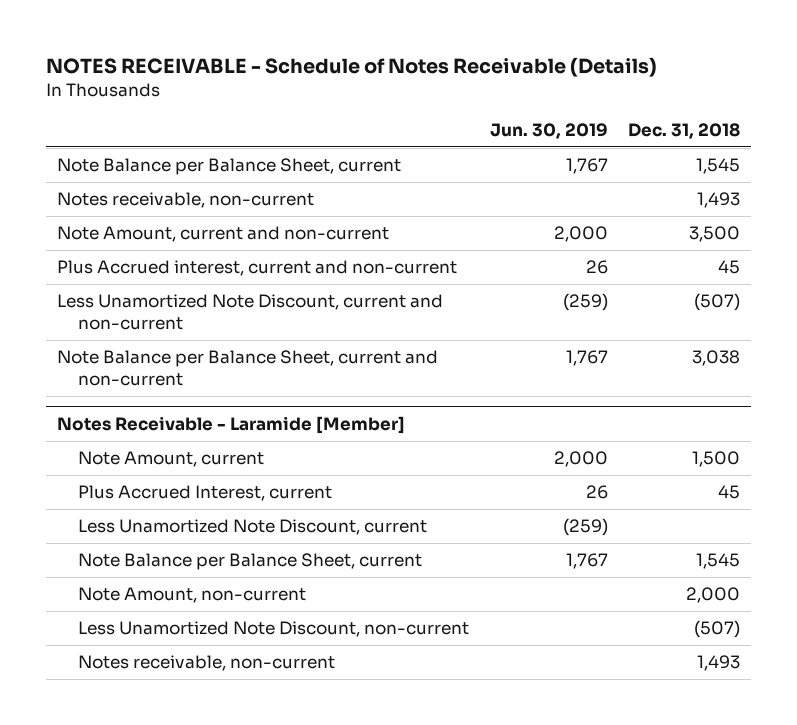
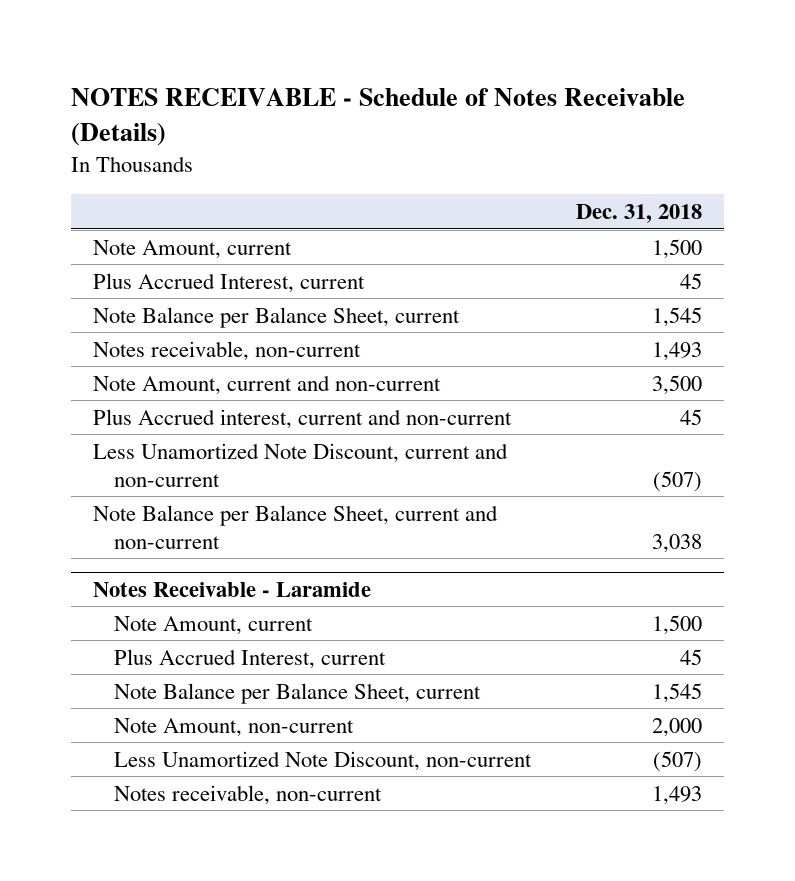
- | Jun. 30, 2019 | Dec. 31, 2018
+ | Dec. 31, 2018
+ Note Amount, current | 1,500
+ Plus Accrued Interest, current | 45
- Notes Receivable - Laramide [Member]
+ Notes Receivable - Laramide
- Less Unamortized Note Discount, current | (259) |

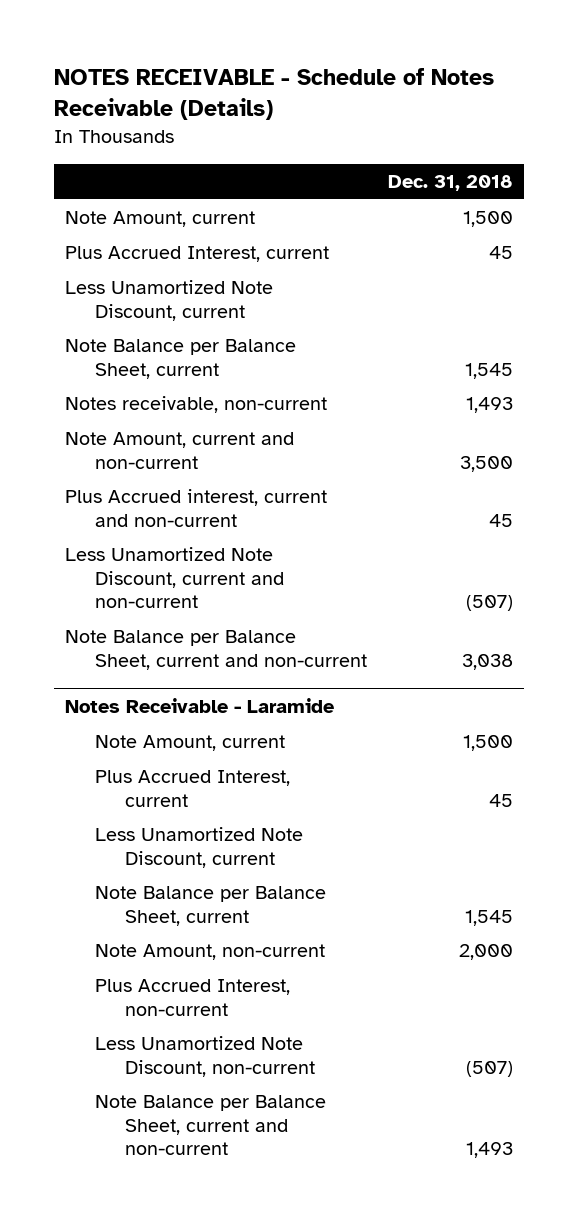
+ Less Unamortized Note Discount, current
@ Notes Receivable - Laramide
+ Less Unamortized Note Discount, current
+ Plus Accrued Interest, non-current
- Notes receivable, non-current | 1,493
+ Note Balance per Balance Sheet, current and non-current | 1,493

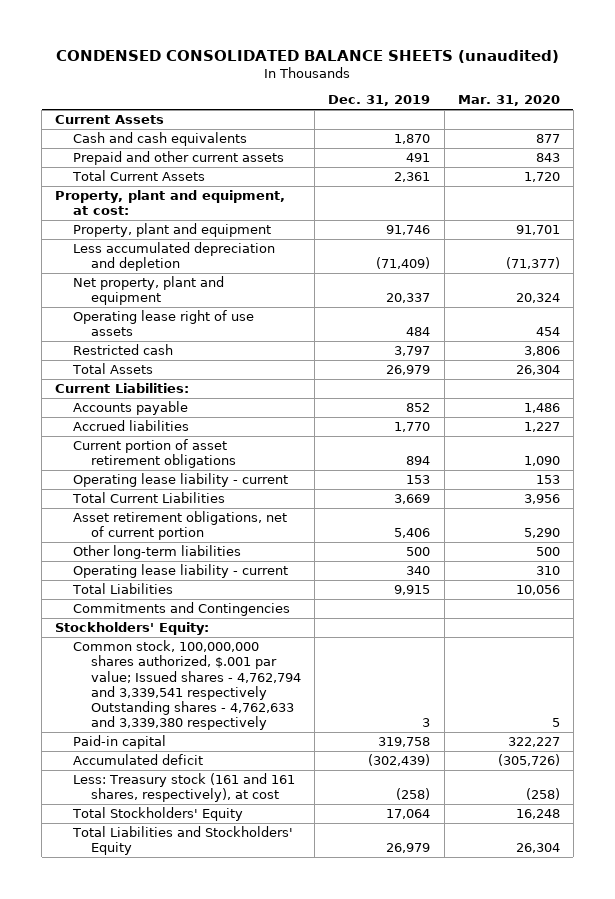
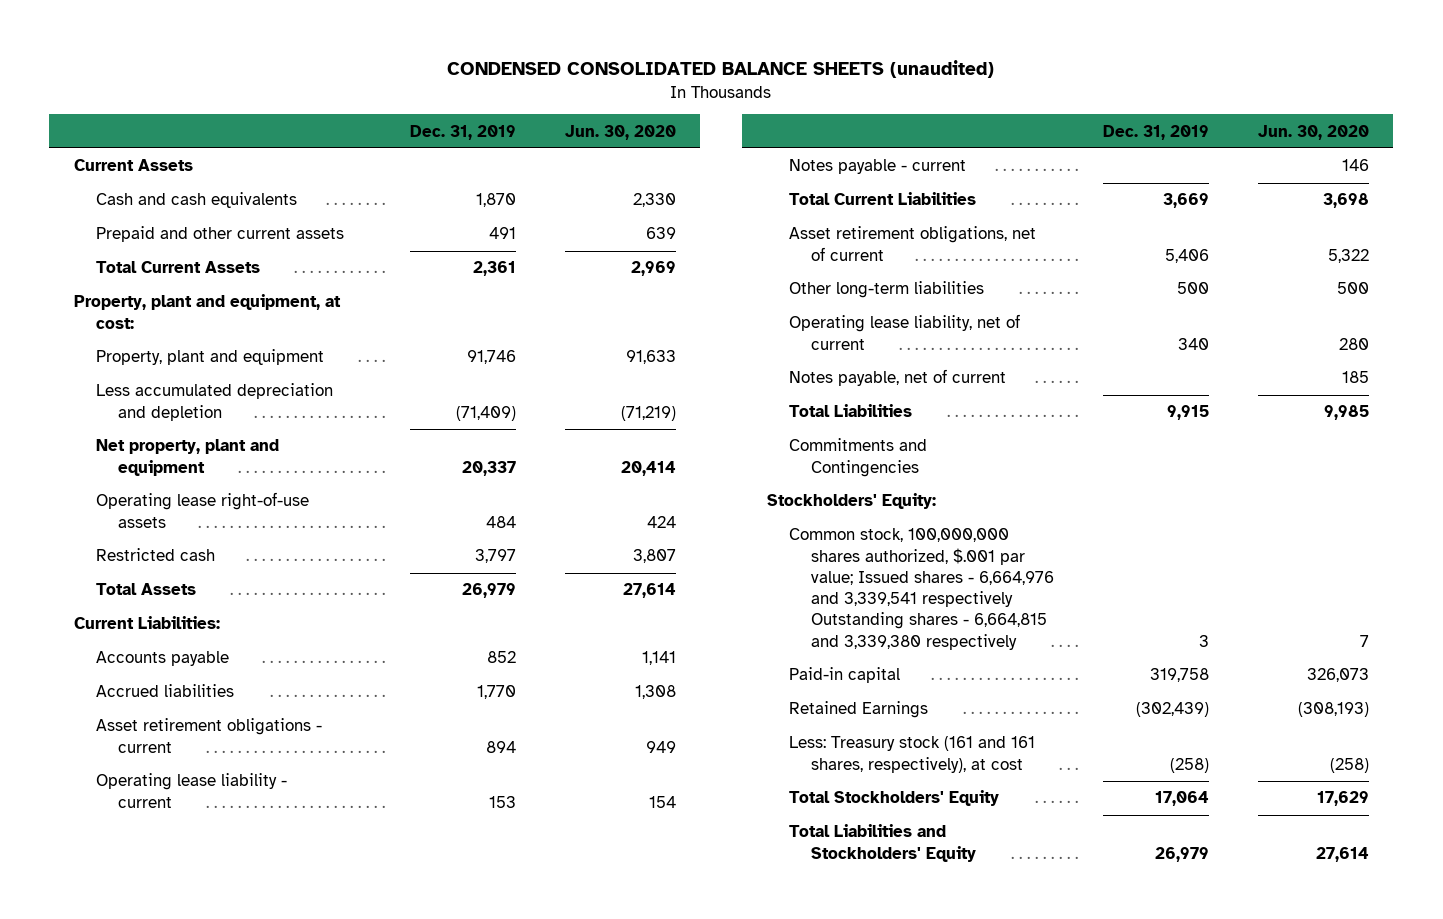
- | Dec. 31, 2019 | Mar. 31, 2020
+ | Dec. 31, 2019 | Jun. 30, 2020
- Operating lease right of use assets | 484 | 454
+ Operating lease right-of-use assets | 484 | 424
- Current portion of asset retirement obligations | 894 | 1,090
+ Asset retirement obligations - current | 894 | 949
+ Notes payable - current | | 146
- Asset retirement obligations, net of current portion | 5,406 | 5,290
+ Asset retirement obligations, net of current | 5,406 | 5,322
- Operating lease liability - current | 340 | 310
+ Operating lease liability, net of current | 340 | 280
+ Notes payable, net of current | | 185
- Common stock, 100,000,000 shares authorized, $.001 par value; Issued shares - 4,762,794 and 3,339,541 respectively Outstanding shares - 4,762,633 and 3,339,380 respectively | 3 | 5
+ Common stock, 100,000,000 shares authorized, $.001 par value; Issued shares - 6,664,976 and 3,339,541 respectively Outstanding shares - 6,664,815 and 3,339,380 respectively | 3 | 7
- Accumulated deficit | (302,439) | (305,726)
+ Retained Earnings | (302,439) | (308,193)

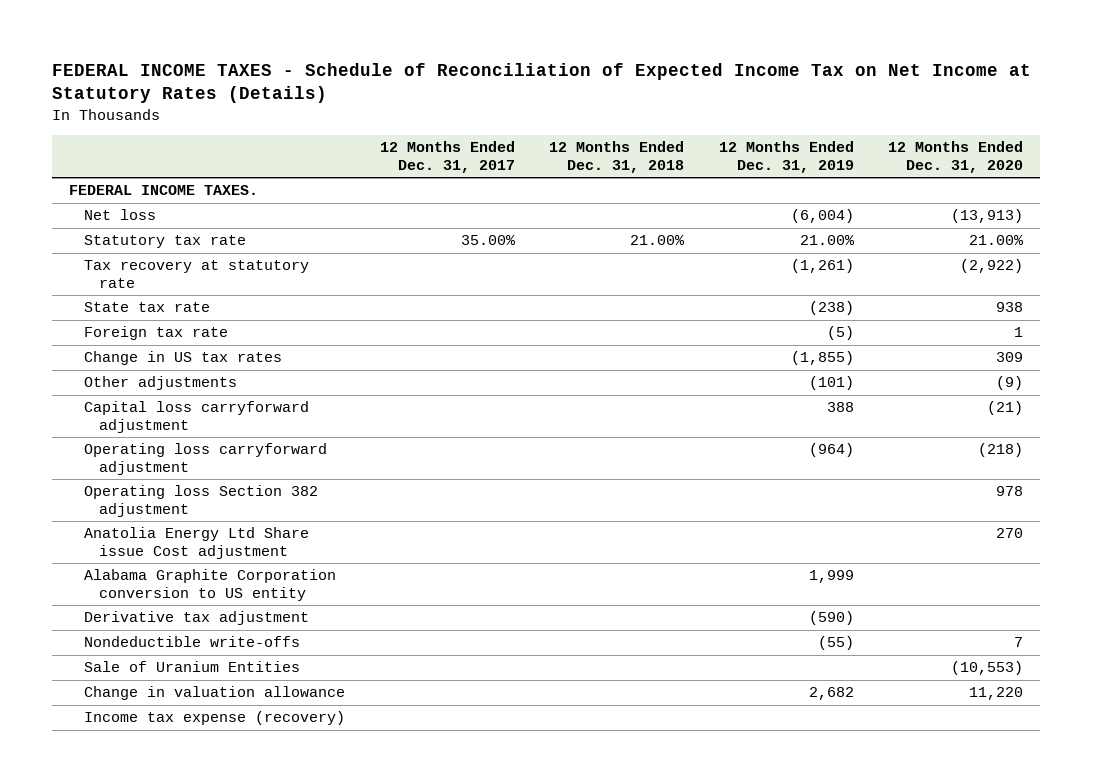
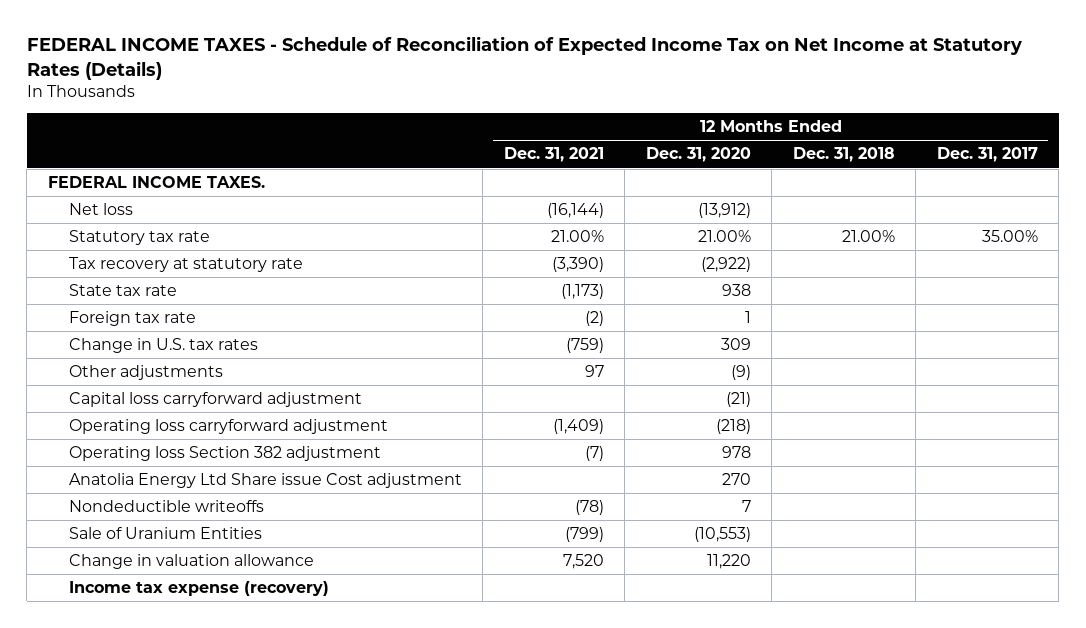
- | 12 Months Ended Dec. 31, 2017 | 12 Months Ended Dec. 31, 2018 | 12 Months Ended Dec. 31, 2019 | 12 Months Ended Dec. 31, 2020
+ | 12 Months Ended Dec. 31, 2021 | 12 Months Ended Dec. 31, 2020 | 12 Months Ended Dec. 31, 2018 | 12 Months Ended Dec. 31, 2017
- Net loss | | | (6,004) | (13,913)
+ Net loss | (16,144) | (13,912) | |
- Change in US tax rates | | | (1,855) | 309
+ Change in U.S. tax rates | (759) | 309 | |
- Alabama Graphite Corporation conversion to US entity | | | 1,999 |
- Derivative tax adjustment | | | (590) |
- Nondeductible write-offs | | | (55) | 7
+ Nondeductible writeoffs | (78) | 7 | |

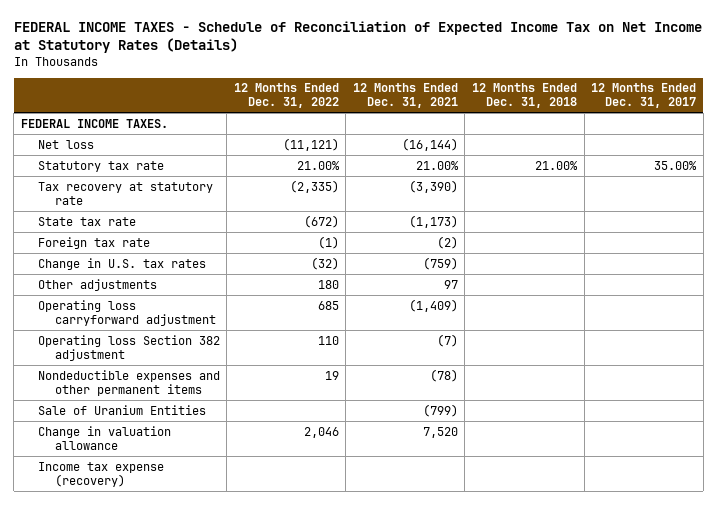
- | 12 Months Ended Dec. 31, 2021 | 12 Months Ended Dec. 31, 2020 | 12 Months Ended Dec. 31, 2018 | 12 Months Ended Dec. 31, 2017
+ | 12 Months Ended Dec. 31, 2022 | 12 Months Ended Dec. 31, 2021 | 12 Months Ended Dec. 31, 2018 | 12 Months Ended Dec. 31, 2017
- Capital loss carryforward adjustment | | (21) | |
- Anatolia Energy Ltd Share issue Cost adjustment | | 270 | |
- Nondeductible writeoffs | (78) | 7 | |
+ Nondeductible expenses and other permanent items | 19 | (78) | |

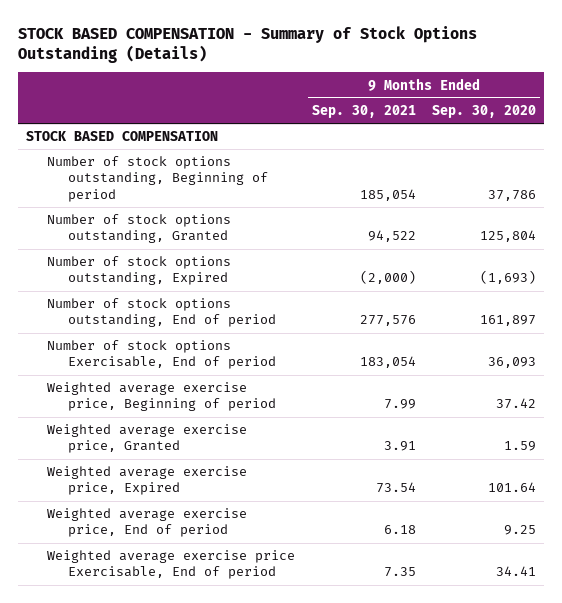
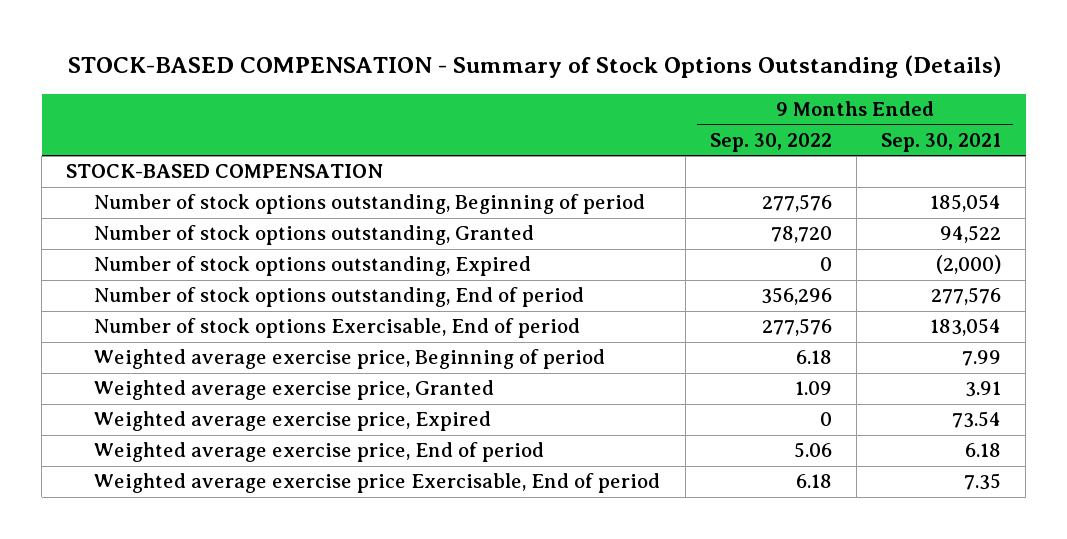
- STOCK BASED COMPENSATION - Summary of Stock Options Outstanding (Details)
+ STOCK-BASED COMPENSATION - Summary of Stock Options Outstanding (Details)
- | 9 Months Ended Sep. 30, 2021 | 9 Months Ended Sep. 30, 2020
+ | 9 Months Ended Sep. 30, 2022 | 9 Months Ended Sep. 30, 2021
- STOCK BASED COMPENSATION
+ STOCK-BASED COMPENSATION

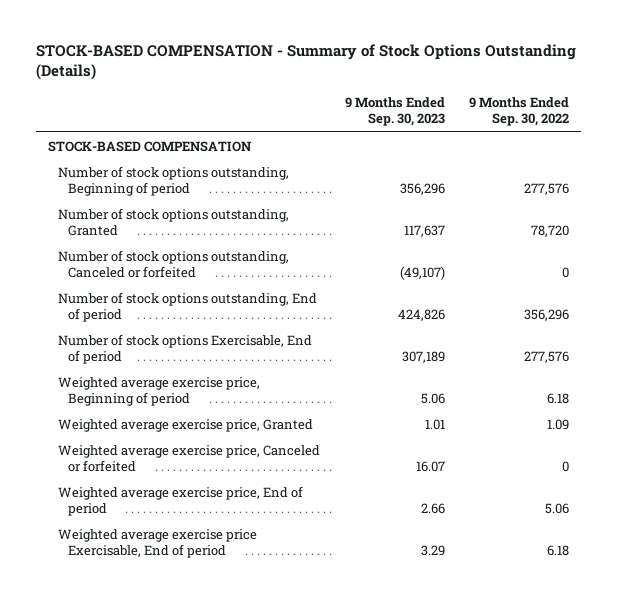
- | 9 Months Ended Sep. 30, 2022 | 9 Months Ended Sep. 30, 2021
+ | 9 Months Ended Sep. 30, 2023 | 9 Months Ended Sep. 30, 2022
- Number of stock options outstanding, Expired | 0 | (2,000)
+ Number of stock options outstanding, Canceled or forfeited | (49,107) | 0
- Weighted average exercise price, Expired | 0 | 73.54
+ Weighted average exercise price, Canceled or forfeited | 16.07 | 0

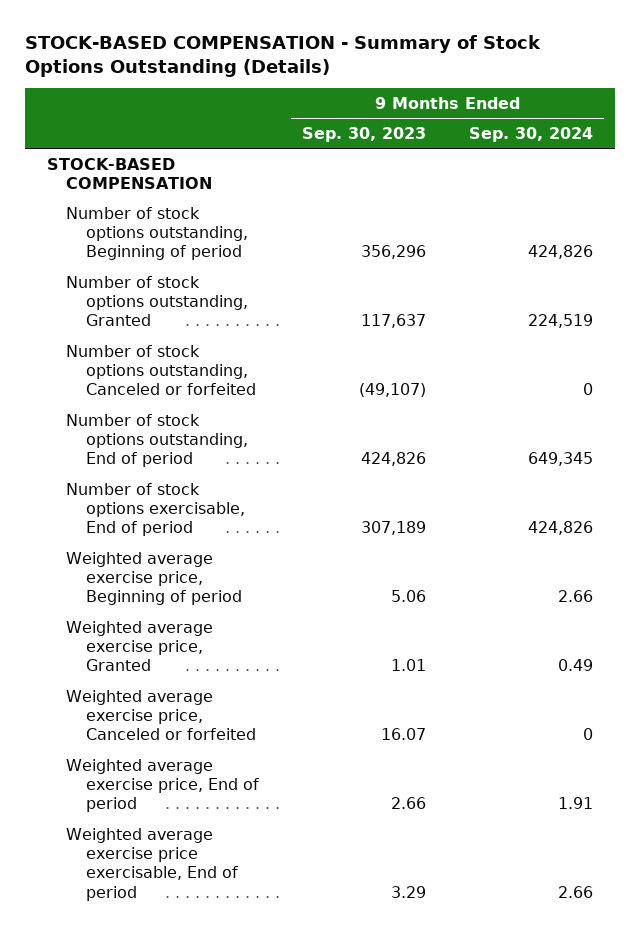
- | 9 Months Ended Sep. 30, 2023 | 9 Months Ended Sep. 30, 2022
+ | 9 Months Ended Sep. 30, 2023 | 9 Months Ended Sep. 30, 2024
- Number of stock options Exercisable, End of period | 307,189 | 277,576
+ Number of stock options exercisable, End of period | 307,189 | 424,826
- Weighted average exercise price Exercisable, End of period | 3.29 | 6.18
+ Weighted average exercise price exercisable, End of period | 3.29 | 2.66

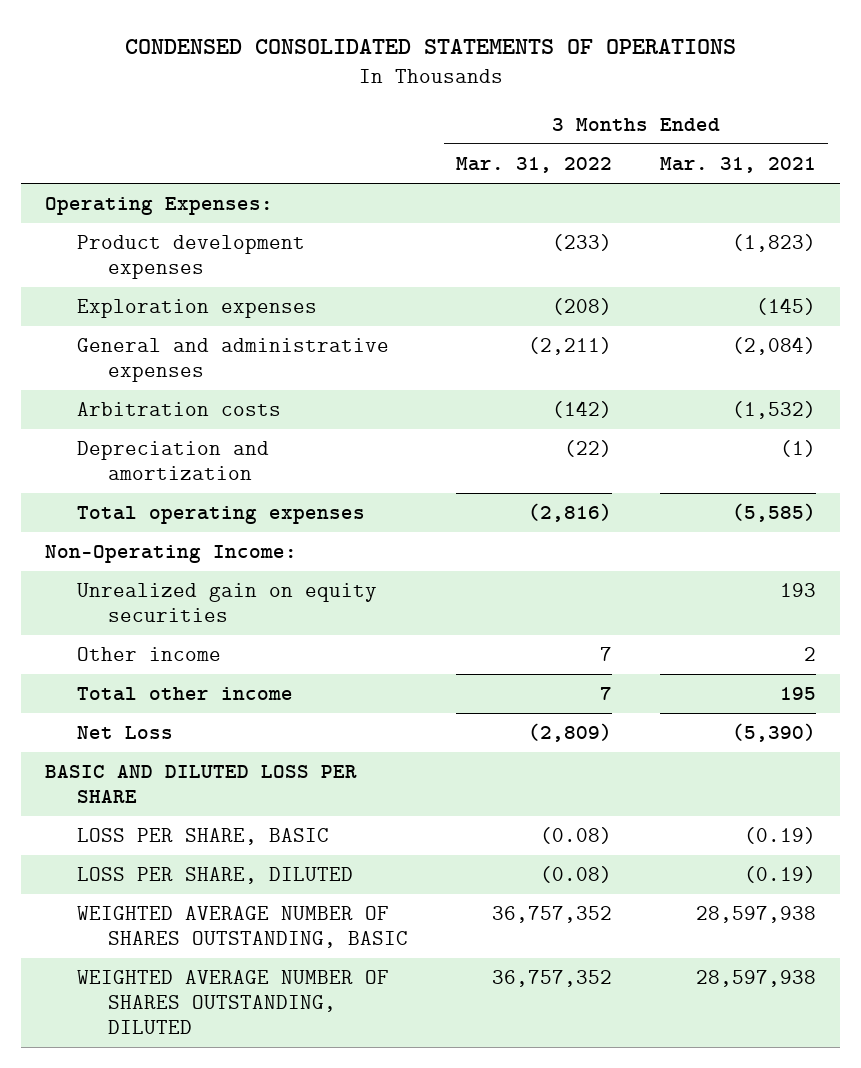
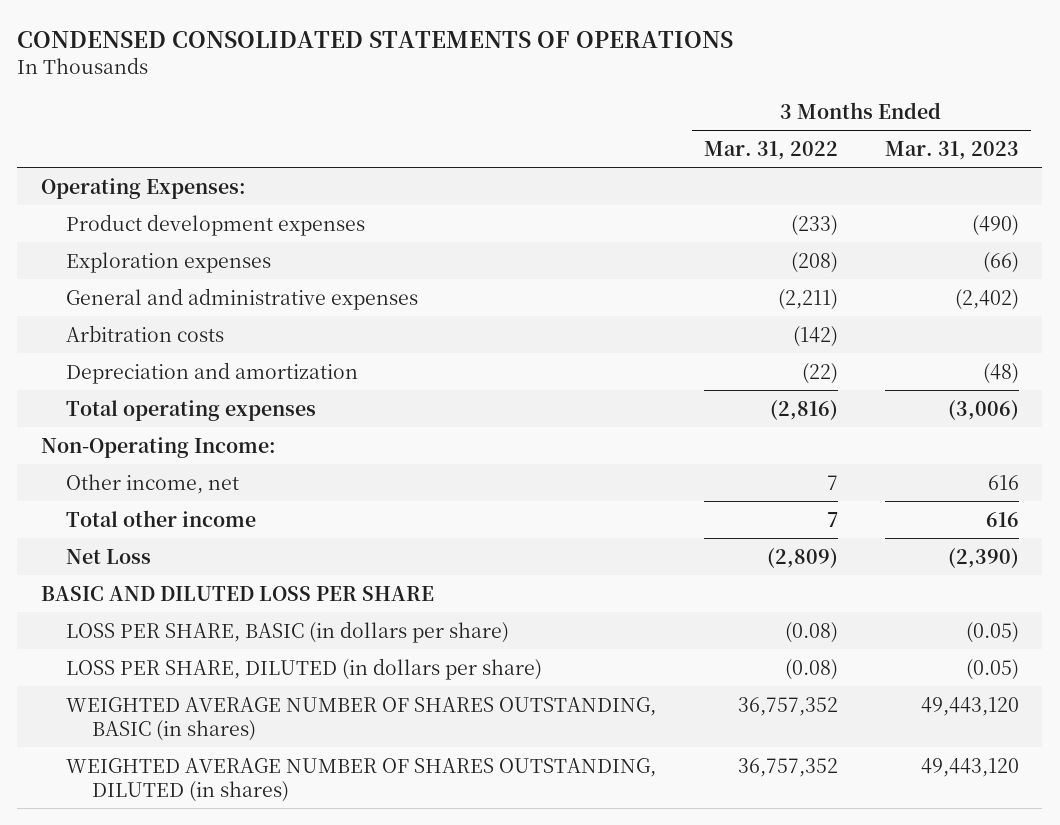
- | 3 Months Ended Mar. 31, 2022 | 3 Months Ended Mar. 31, 2021
+ | 3 Months Ended Mar. 31, 2022 | 3 Months Ended Mar. 31, 2023
- Unrealized gain on equity securities | | 193
- Other income | 7 | 2
+ Other income, net | 7 | 616
- LOSS PER SHARE, BASIC | (0.08) | (0.19)
- LOSS PER SHARE, DILUTED | (0.08) | (0.19)
- WEIGHTED AVERAGE NUMBER OF SHARES OUTSTANDING, BASIC | 36,757,352 | 28,597,938
- WEIGHTED AVERAGE NUMBER OF SHARES OUTSTANDING, DILUTED | 36,757,352 | 28,597,938
+ LOSS PER SHARE, BASIC (in dollars per share) | (0.08) | (0.05)
+ LOSS PER SHARE, DILUTED (in dollars per share) | (0.08) | (0.05)
+ WEIGHTED AVERAGE NUMBER OF SHARES OUTSTANDING, BASIC (in shares) | 36,757,352 | 49,443,120
+ WEIGHTED AVERAGE NUMBER OF SHARES OUTSTANDING, DILUTED (in shares) | 36,757,352 | 49,443,120

